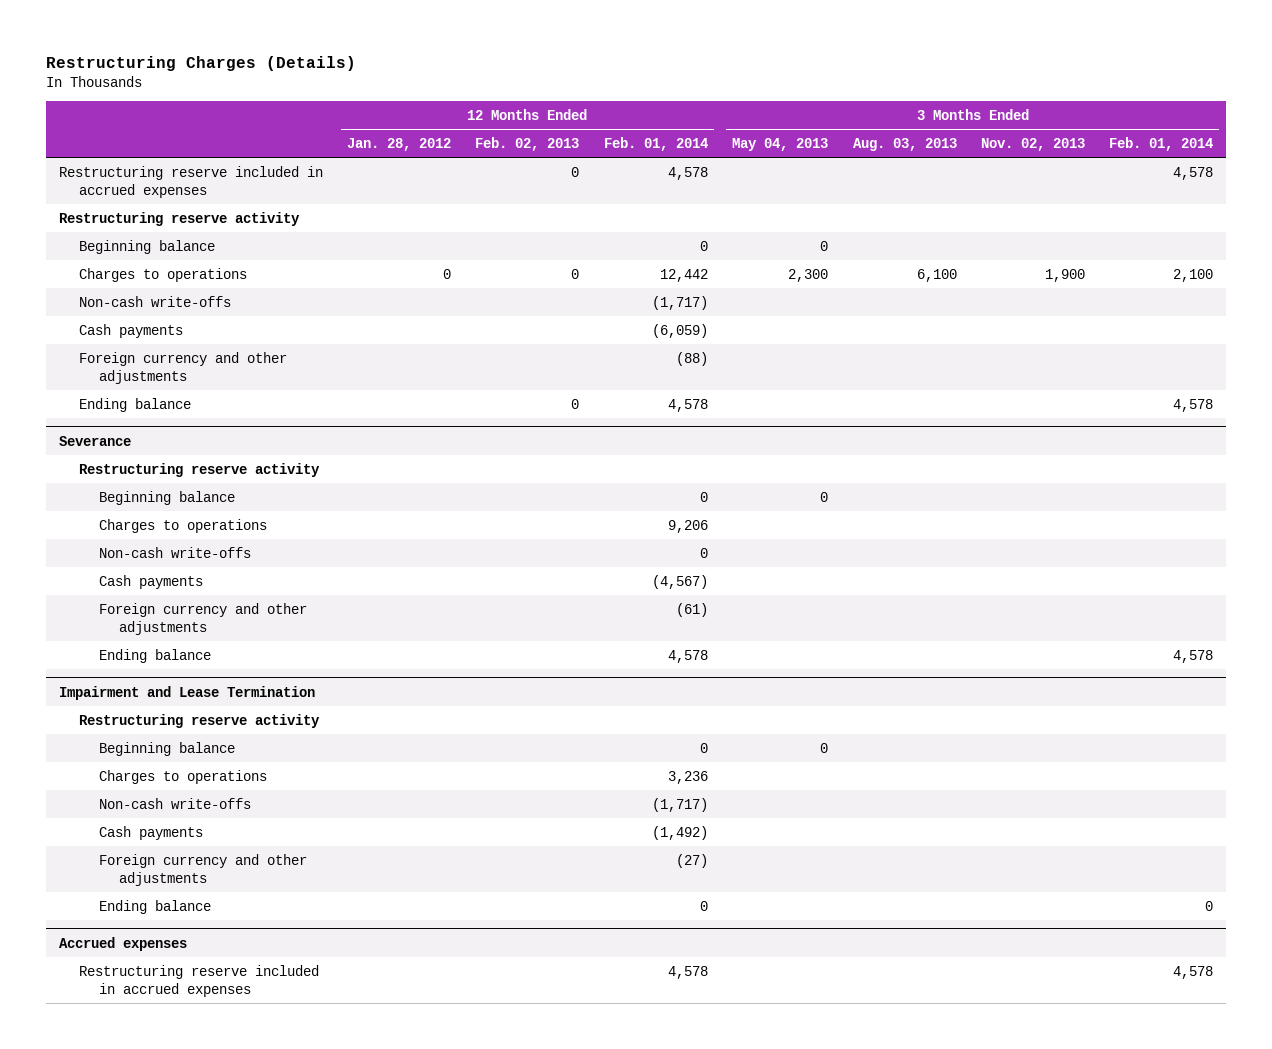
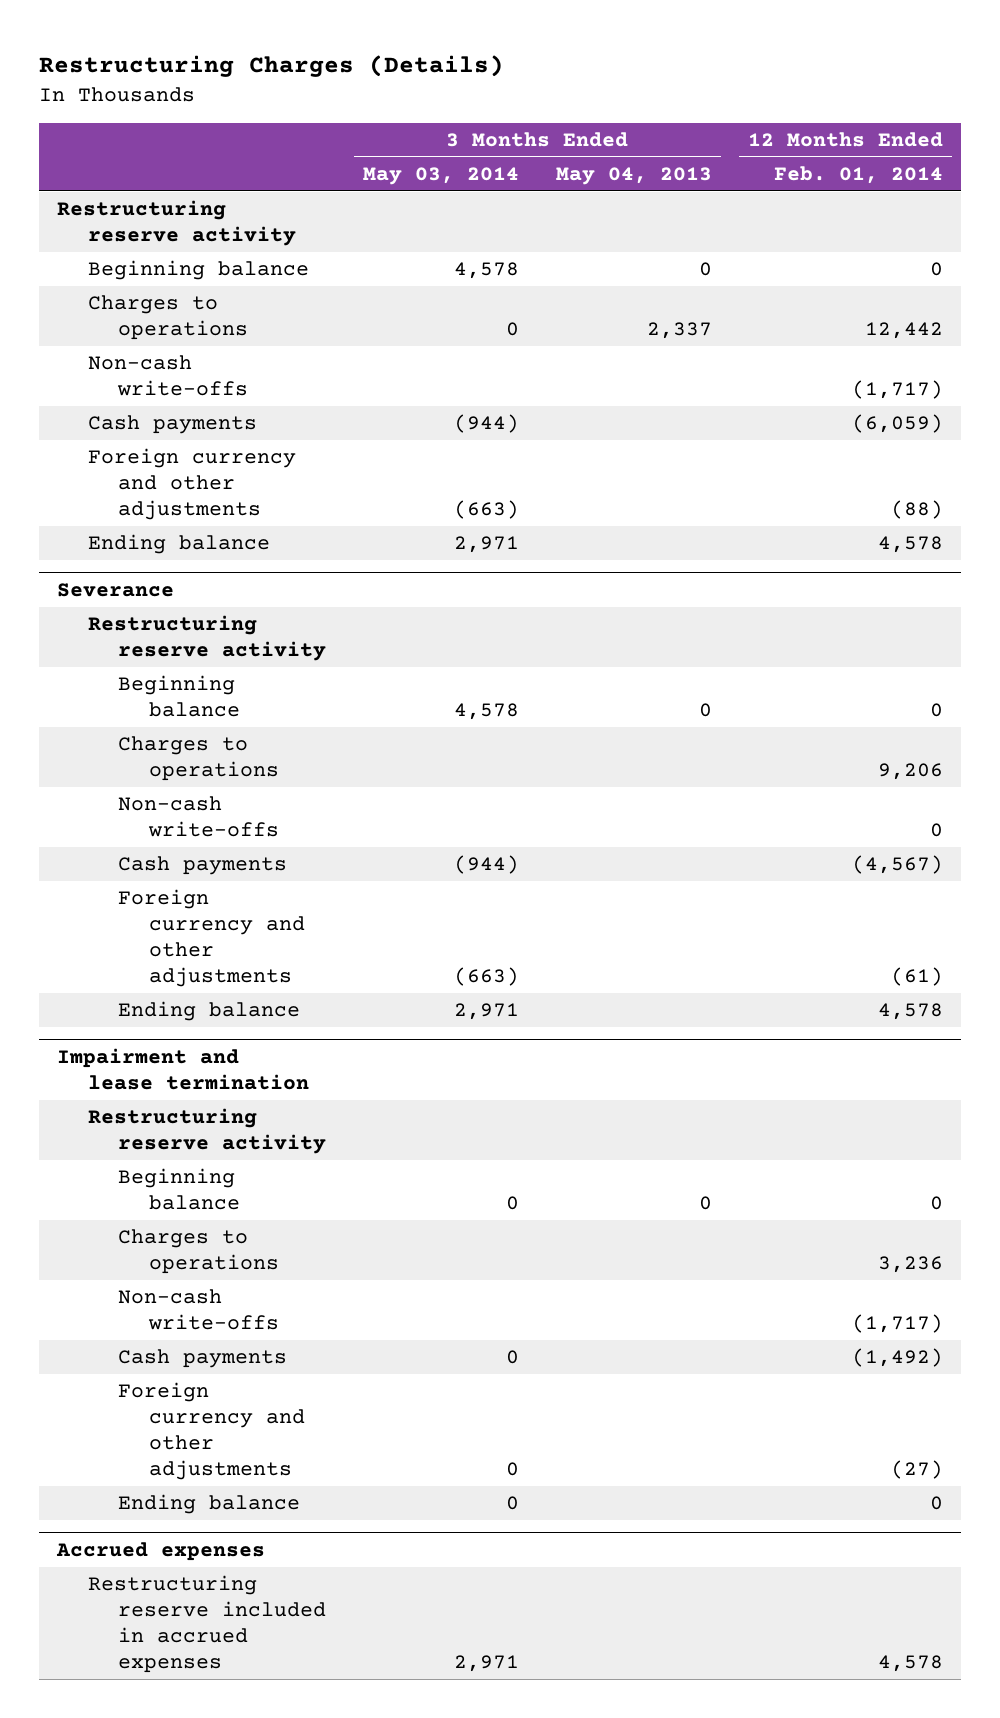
- | 12 Months Ended Jan. 28, 2012 | 12 Months Ended Feb. 02, 2013 | 12 Months Ended Feb. 01, 2014 | 3 Months Ended May 04, 2013 | 3 Months Ended Aug. 03, 2013 | 3 Months Ended Nov. 02, 2013 | 3 Months Ended Feb. 01, 2014
+ | 3 Months Ended May 03, 2014 | 3 Months Ended May 04, 2013 | 12 Months Ended Feb. 01, 2014
- Restructuring reserve included in accrued expenses | | 0 | 4,578 | | | | 4,578
- Charges to operations | 0 | 0 | 12,442 | 2,300 | 6,100 | 1,900 | 2,100
+ Charges to operations | 0 | 2,337 | 12,442
- Impairment and Lease Termination
+ Impairment and lease termination

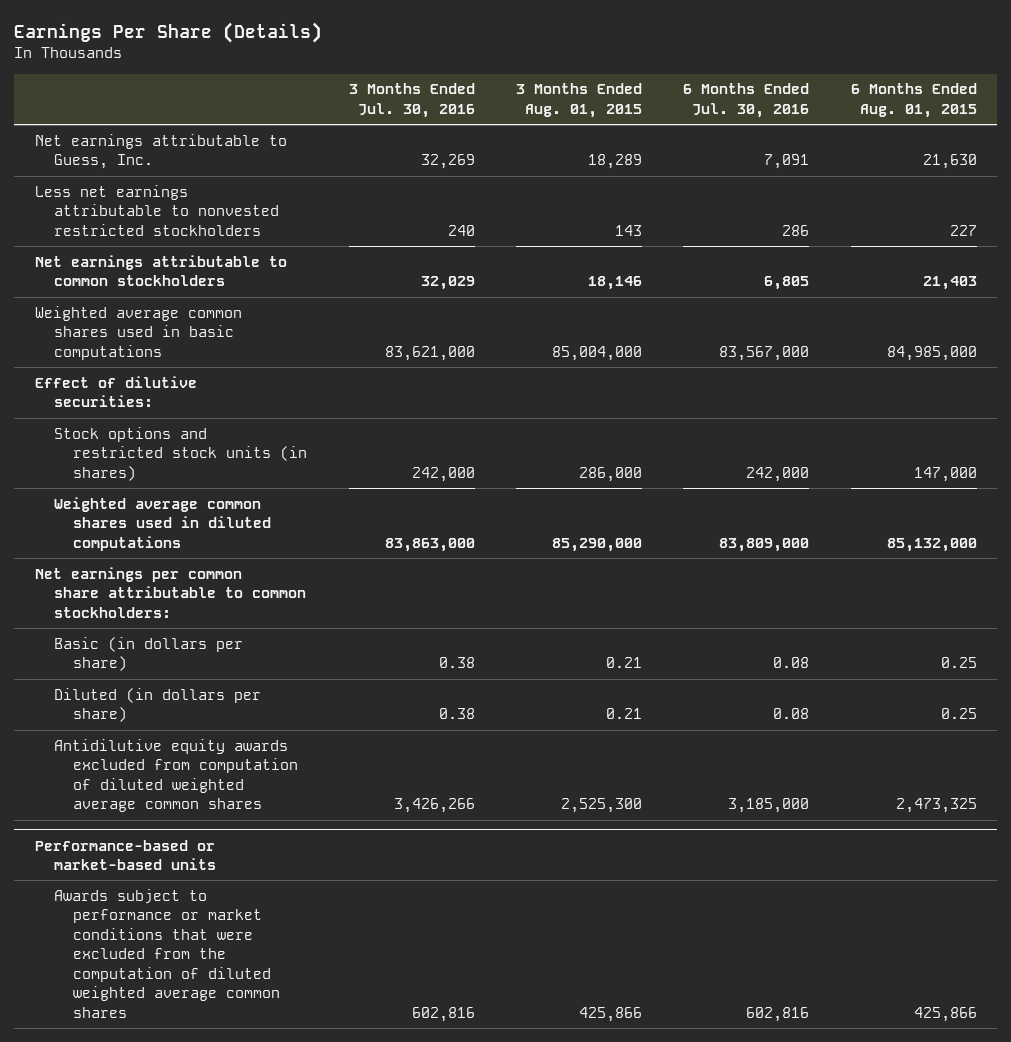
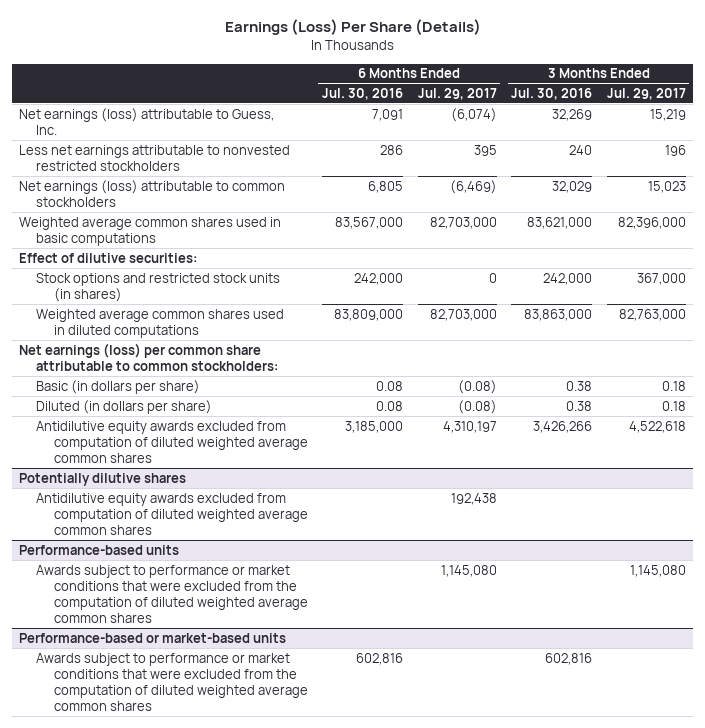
- Earnings Per Share (Details)
+ Earnings (Loss) Per Share (Details)
- | 3 Months Ended Jul. 30, 2016 | 3 Months Ended Aug. 01, 2015 | 6 Months Ended Jul. 30, 2016 | 6 Months Ended Aug. 01, 2015
+ | 6 Months Ended Jul. 30, 2016 | 6 Months Ended Jul. 29, 2017 | 3 Months Ended Jul. 30, 2016 | 3 Months Ended Jul. 29, 2017
- Net earnings attributable to Guess, Inc. | 32,269 | 18,289 | 7,091 | 21,630
+ Net earnings (loss) attributable to Guess, Inc. | 7,091 | (6,074) | 32,269 | 15,219
- Net earnings attributable to common stockholders | 32,029 | 18,146 | 6,805 | 21,403
+ Net earnings (loss) attributable to common stockholders | 6,805 | (6,469) | 32,029 | 15,023
- Net earnings per common share attributable to common stockholders:
+ Net earnings (loss) per common share attributable to common stockholders:
+ Potentially dilutive shares
+ Antidilutive equity awards excluded from computation of diluted weighted average common shares | | 192,438 | |
+ Performance-based units
+ Awards subject to performance or market conditions that were excluded from the computation of diluted weighted average common shares | | 1,145,080 | | 1,145,080

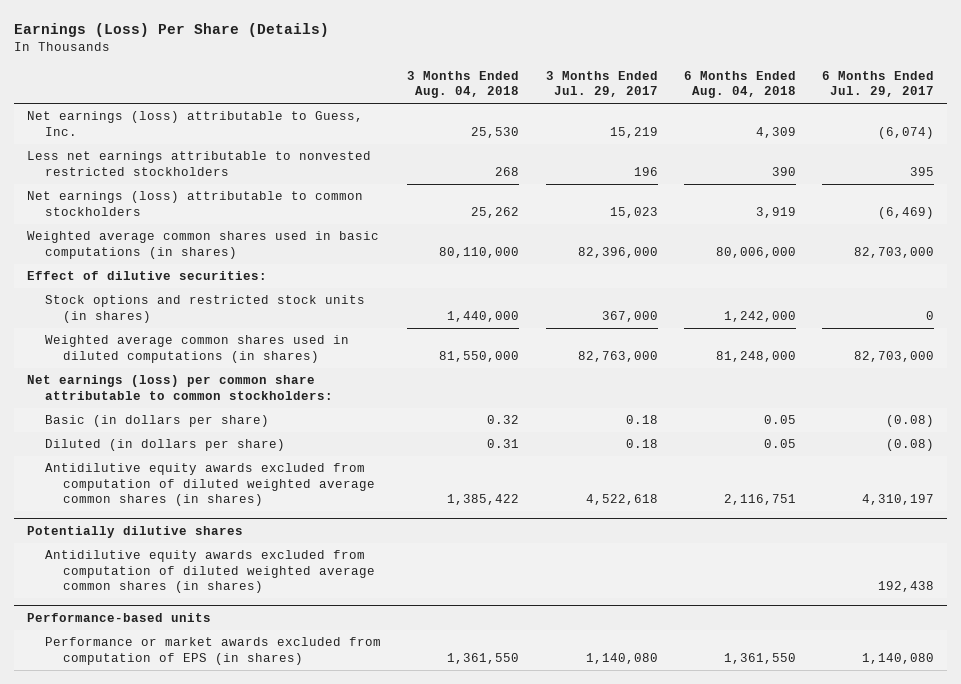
- | 6 Months Ended Jul. 30, 2016 | 6 Months Ended Jul. 29, 2017 | 3 Months Ended Jul. 30, 2016 | 3 Months Ended Jul. 29, 2017
+ | 3 Months Ended Aug. 04, 2018 | 3 Months Ended Jul. 29, 2017 | 6 Months Ended Aug. 04, 2018 | 6 Months Ended Jul. 29, 2017
- Weighted average common shares used in basic computations | 83,567,000 | 82,703,000 | 83,621,000 | 82,396,000
+ Weighted average common shares used in basic computations (in shares) | 80,110,000 | 82,396,000 | 80,006,000 | 82,703,000
- Weighted average common shares used in diluted computations | 83,809,000 | 82,703,000 | 83,863,000 | 82,763,000
+ Weighted average common shares used in diluted computations (in shares) | 81,550,000 | 82,763,000 | 81,248,000 | 82,703,000
- Antidilutive equity awards excluded from computation of diluted weighted average common shares | 3,185,000 | 4,310,197 | 3,426,266 | 4,522,618
+ Antidilutive equity awards excluded from computation of diluted weighted average common shares (in shares) | 1,385,422 | 4,522,618 | 2,116,751 | 4,310,197
@ Potentially dilutive shares
- Antidilutive equity awards excluded from computation of diluted weighted average common shares | | 192,438 | |
+ Antidilutive equity awards excluded from computation of diluted weighted average common shares (in shares) | | | | 192,438
@ Performance-based units
- Awards subject to performance or market conditions that were excluded from the computation of diluted weighted average common shares | | 1,145,080 | | 1,145,080
- Performance-based or market-based units
- Awards subject to performance or market conditions that were excluded from the computation of diluted weighted average common shares | 602,816 | | 602,816 |
@ Performance-based units
+ Performance or market awards excluded from computation of EPS (in shares) | 1,361,550 | 1,140,080 | 1,361,550 | 1,140,080

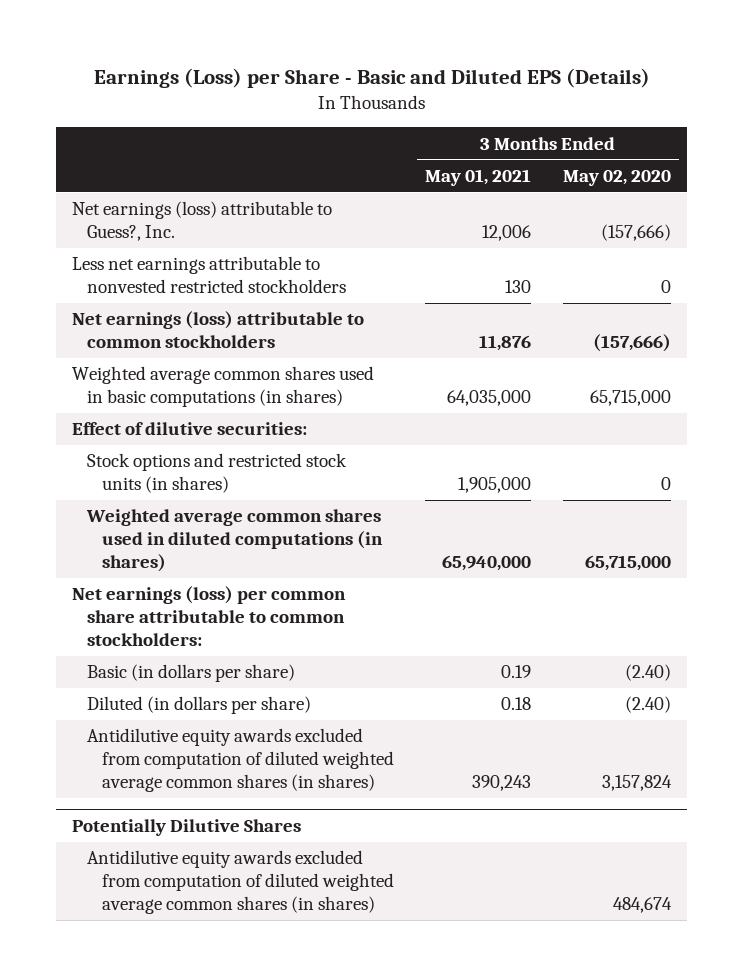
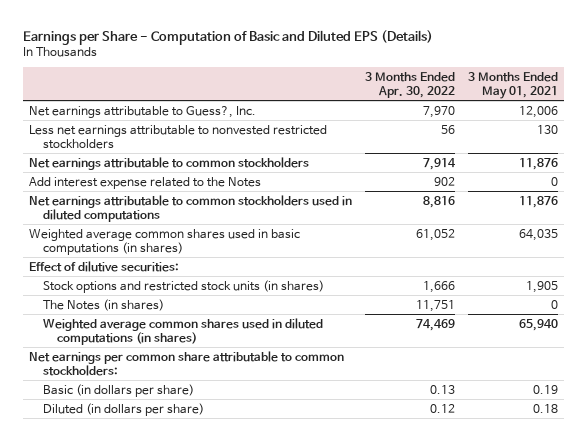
- Earnings (Loss) per Share - Basic and Diluted EPS (Details)
+ Earnings per Share - Computation of Basic and Diluted EPS (Details)
- | 3 Months Ended May 01, 2021 | 3 Months Ended May 02, 2020
+ | 3 Months Ended Apr. 30, 2022 | 3 Months Ended May 01, 2021
- Net earnings (loss) attributable to Guess?, Inc. | 12,006 | (157,666)
+ Net earnings attributable to Guess?, Inc. | 7,970 | 12,006
- Net earnings (loss) attributable to common stockholders | 11,876 | (157,666)
- Weighted average common shares used in basic computations (in shares) | 64,035,000 | 65,715,000
+ Net earnings attributable to common stockholders | 7,914 | 11,876
+ Add interest expense related to the Notes | 902 | 0
+ Net earnings attributable to common stockholders used in diluted computations | 8,816 | 11,876
+ Weighted average common shares used in basic computations (in shares) | 61,052 | 64,035
- Stock options and restricted stock units (in shares) | 1,905,000 | 0
- Weighted average common shares used in diluted computations (in shares) | 65,940,000 | 65,715,000
- Net earnings (loss) per common share attributable to common stockholders:
+ Stock options and restricted stock units (in shares) | 1,666 | 1,905
+ The Notes (in shares) | 11,751 | 0
+ Weighted average common shares used in diluted computations (in shares) | 74,469 | 65,940
+ Net earnings per common share attributable to common stockholders:
- Antidilutive equity awards excluded from computation of diluted weighted average common shares (in shares) | 390,243 | 3,157,824
- Potentially Dilutive Shares
- Antidilutive equity awards excluded from computation of diluted weighted average common shares (in shares) | | 484,674

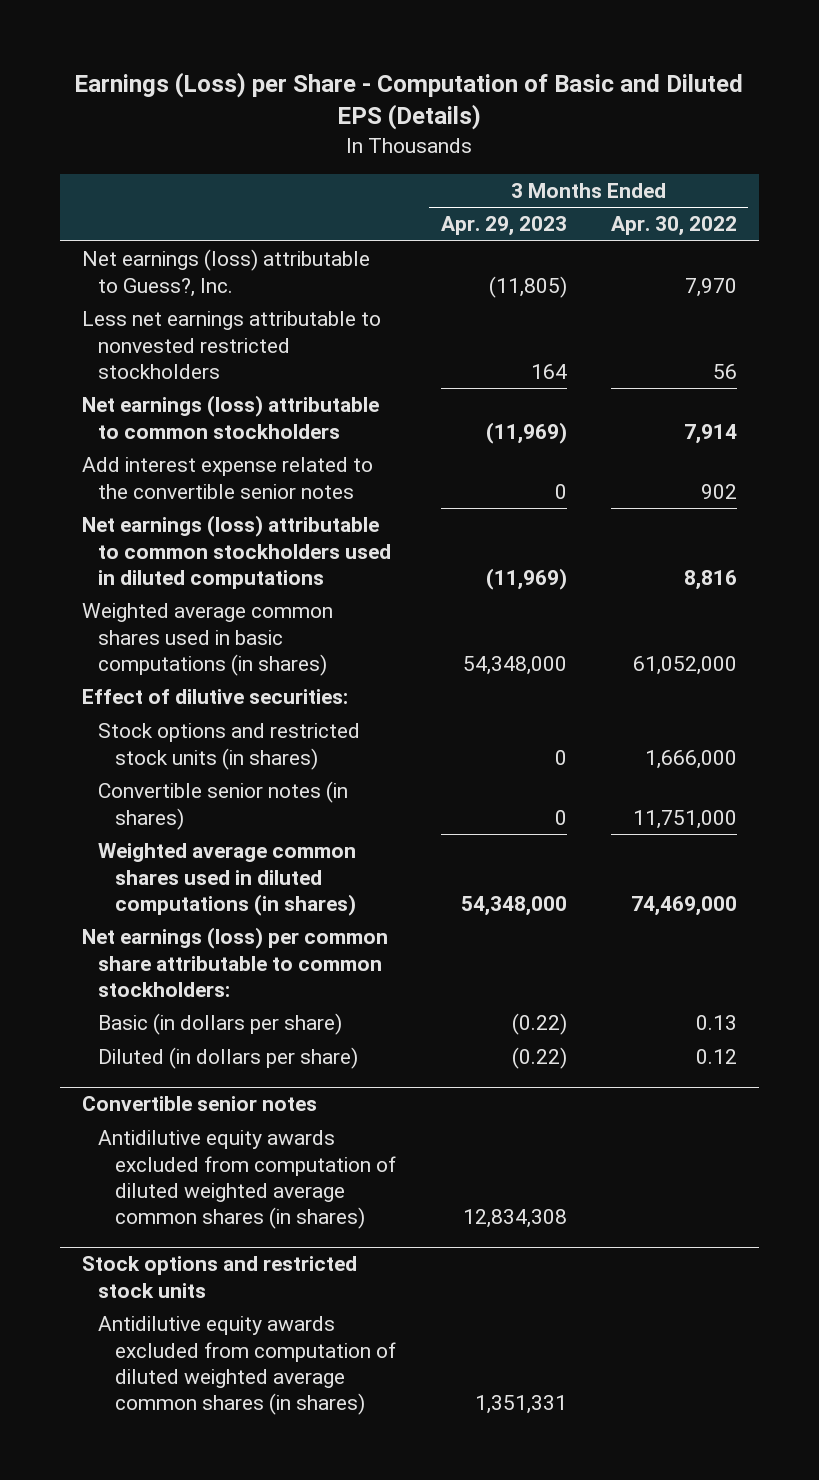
- Earnings per Share - Computation of Basic and Diluted EPS (Details)
+ Earnings (Loss) per Share - Computation of Basic and Diluted EPS (Details)
- | 3 Months Ended Apr. 30, 2022 | 3 Months Ended May 01, 2021
+ | 3 Months Ended Apr. 29, 2023 | 3 Months Ended Apr. 30, 2022
- Net earnings attributable to Guess?, Inc. | 7,970 | 12,006
+ Net earnings (loss) attributable to Guess?, Inc. | (11,805) | 7,970
- Net earnings attributable to common stockholders | 7,914 | 11,876
- Add interest expense related to the Notes | 902 | 0
- Net earnings attributable to common stockholders used in diluted computations | 8,816 | 11,876
- Weighted average common shares used in basic computations (in shares) | 61,052 | 64,035
+ Net earnings (loss) attributable to common stockholders | (11,969) | 7,914
+ Add interest expense related to the convertible senior notes | 0 | 902
+ Net earnings (loss) attributable to common stockholders used in diluted computations | (11,969) | 8,816
+ Weighted average common shares used in basic computations (in shares) | 54,348,000 | 61,052,000
- Stock options and restricted stock units (in shares) | 1,666 | 1,905
- The Notes (in shares) | 11,751 | 0
- Weighted average common shares used in diluted computations (in shares) | 74,469 | 65,940
- Net earnings per common share attributable to common stockholders:
+ Stock options and restricted stock units (in shares) | 0 | 1,666,000
+ Convertible senior notes (in shares) | 0 | 11,751,000
+ Weighted average common shares used in diluted computations (in shares) | 54,348,000 | 74,469,000
+ Net earnings (loss) per common share attributable to common stockholders:
+ Convertible senior notes
+ Antidilutive equity awards excluded from computation of diluted weighted average common shares (in shares) | 12,834,308 |
+ Stock options and restricted stock units
+ Antidilutive equity awards excluded from computation of diluted weighted average common shares (in shares) | 1,351,331 |

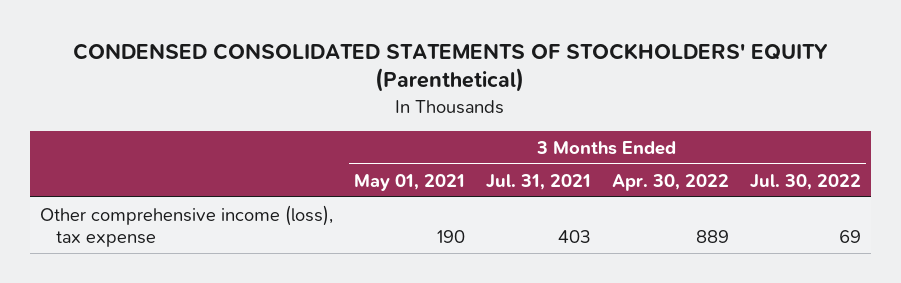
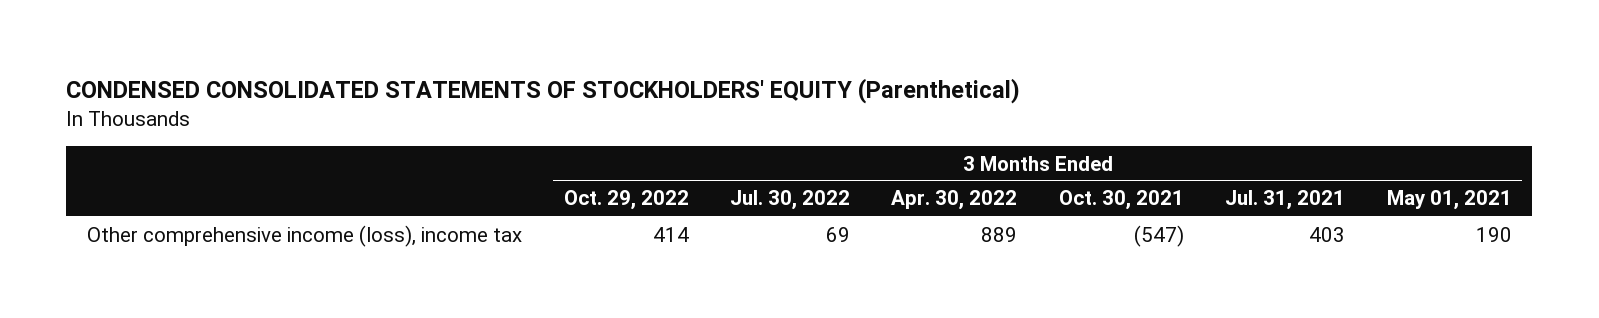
- | 3 Months Ended May 01, 2021 | 3 Months Ended Jul. 31, 2021 | 3 Months Ended Apr. 30, 2022 | 3 Months Ended Jul. 30, 2022
+ | 3 Months Ended Oct. 29, 2022 | 3 Months Ended Jul. 30, 2022 | 3 Months Ended Apr. 30, 2022 | 3 Months Ended Oct. 30, 2021 | 3 Months Ended Jul. 31, 2021 | 3 Months Ended May 01, 2021
- Other comprehensive income (loss), tax expense | 190 | 403 | 889 | 69
+ Other comprehensive income (loss), income tax | 414 | 69 | 889 | (547) | 403 | 190

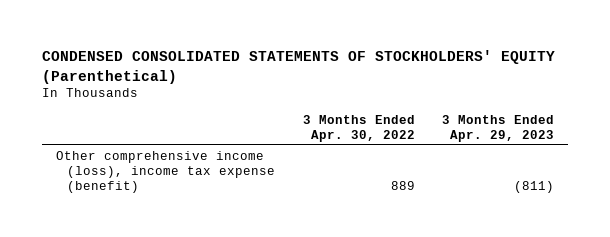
- | 3 Months Ended Oct. 29, 2022 | 3 Months Ended Jul. 30, 2022 | 3 Months Ended Apr. 30, 2022 | 3 Months Ended Oct. 30, 2021 | 3 Months Ended Jul. 31, 2021 | 3 Months Ended May 01, 2021
+ | 3 Months Ended Apr. 30, 2022 | 3 Months Ended Apr. 29, 2023
- Other comprehensive income (loss), income tax | 414 | 69 | 889 | (547) | 403 | 190
+ Other comprehensive income (loss), income tax expense (benefit) | 889 | (811)

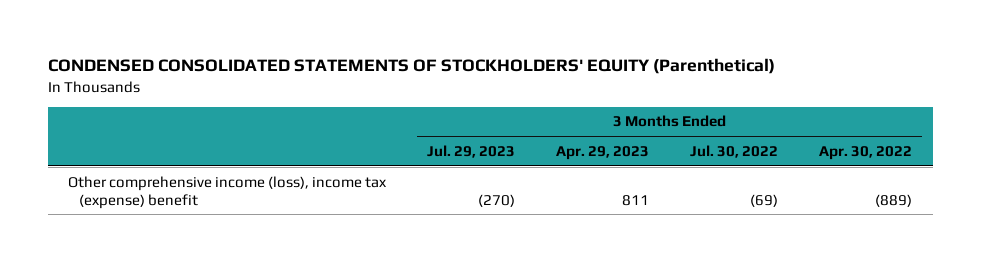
- | 3 Months Ended Apr. 30, 2022 | 3 Months Ended Apr. 29, 2023
+ | 3 Months Ended Jul. 29, 2023 | 3 Months Ended Apr. 29, 2023 | 3 Months Ended Jul. 30, 2022 | 3 Months Ended Apr. 30, 2022
- Other comprehensive income (loss), income tax expense (benefit) | 889 | (811)
+ Other comprehensive income (loss), income tax (expense) benefit | (270) | 811 | (69) | (889)

